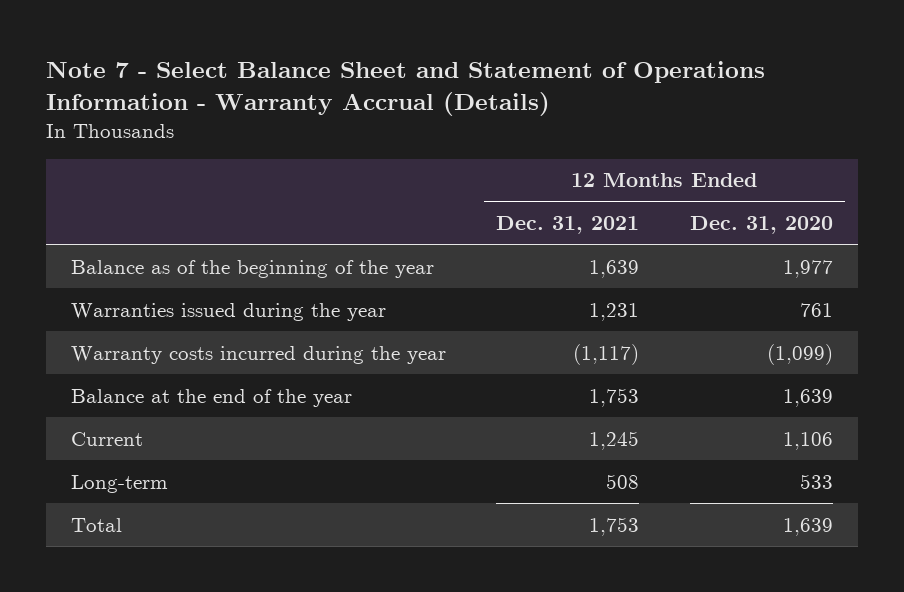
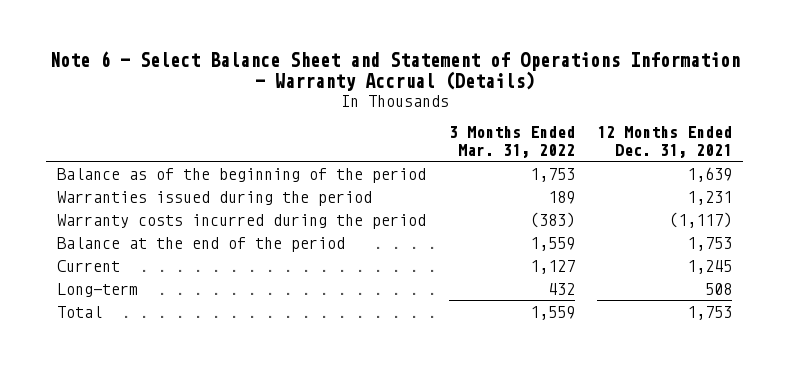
- Note 7 - Select Balance Sheet and Statement of Operations Information - Warranty Accrual (Details)
+ Note 6 - Select Balance Sheet and Statement of Operations Information - Warranty Accrual (Details)
- | 12 Months Ended Dec. 31, 2021 | 12 Months Ended Dec. 31, 2020
+ | 3 Months Ended Mar. 31, 2022 | 12 Months Ended Dec. 31, 2021
- Balance as of the beginning of the year | 1,639 | 1,977
- Warranties issued during the year | 1,231 | 761
- Warranty costs incurred during the year | (1,117) | (1,099)
- Balance at the end of the year | 1,753 | 1,639
+ Balance as of the beginning of the period | 1,753 | 1,639
+ Warranties issued during the period | 189 | 1,231
+ Warranty costs incurred during the period | (383) | (1,117)
+ Balance at the end of the period | 1,559 | 1,753

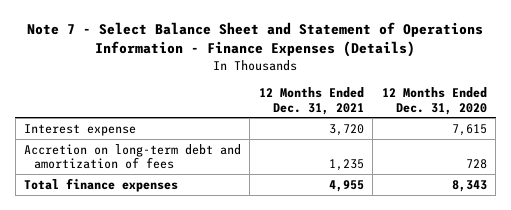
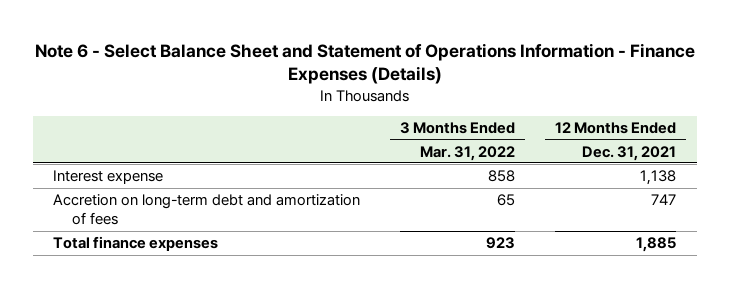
- Note 7 - Select Balance Sheet and Statement of Operations Information - Finance Expenses (Details)
+ Note 6 - Select Balance Sheet and Statement of Operations Information - Finance Expenses (Details)
- | 12 Months Ended Dec. 31, 2021 | 12 Months Ended Dec. 31, 2020
+ | 3 Months Ended Mar. 31, 2022 | 12 Months Ended Dec. 31, 2021
- Interest expense | 3,720 | 7,615
- Accretion on long-term debt and amortization of fees | 1,235 | 728
- Total finance expenses | 4,955 | 8,343
+ Interest expense | 858 | 1,138
+ Accretion on long-term debt and amortization of fees | 65 | 747
+ Total finance expenses | 923 | 1,885

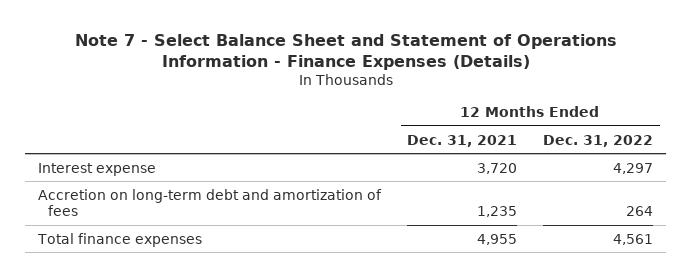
- Note 6 - Select Balance Sheet and Statement of Operations Information - Finance Expenses (Details)
+ Note 7 - Select Balance Sheet and Statement of Operations Information - Finance Expenses (Details)
- | 3 Months Ended Mar. 31, 2022 | 12 Months Ended Dec. 31, 2021
+ | 12 Months Ended Dec. 31, 2021 | 12 Months Ended Dec. 31, 2022
- Interest expense | 858 | 1,138
- Accretion on long-term debt and amortization of fees | 65 | 747
- Total finance expenses | 923 | 1,885
+ Interest expense | 3,720 | 4,297
+ Accretion on long-term debt and amortization of fees | 1,235 | 264
+ Total finance expenses | 4,955 | 4,561

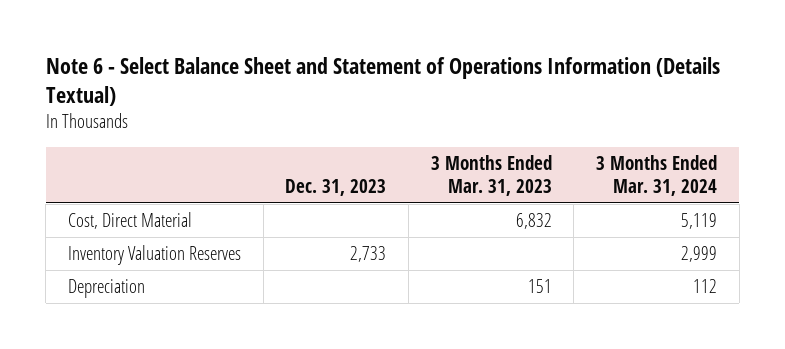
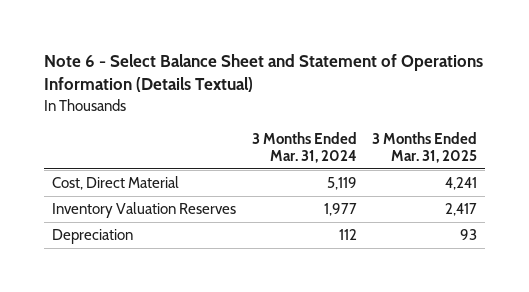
- | Dec. 31, 2023 | 3 Months Ended Mar. 31, 2023 | 3 Months Ended Mar. 31, 2024
+ | 3 Months Ended Mar. 31, 2024 | 3 Months Ended Mar. 31, 2025
- Inventory Valuation Reserves | 2,733 | | 2,999
+ Inventory Valuation Reserves | 1,977 | 2,417

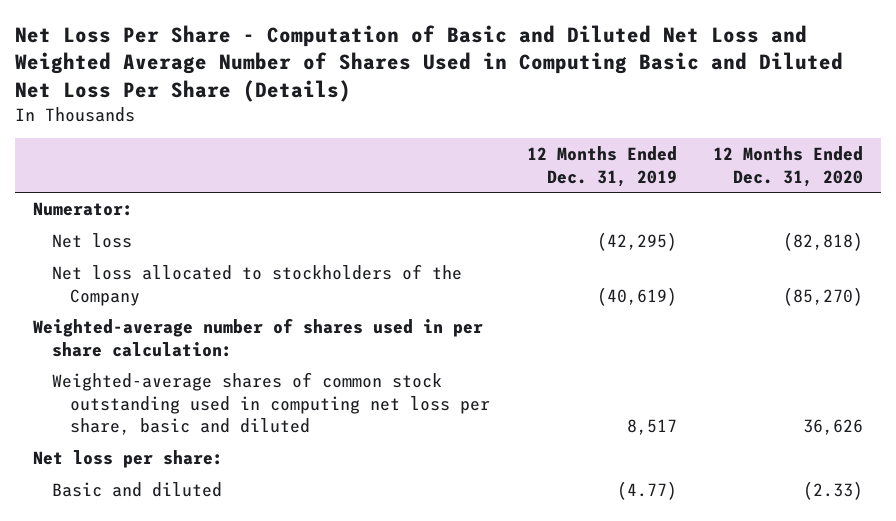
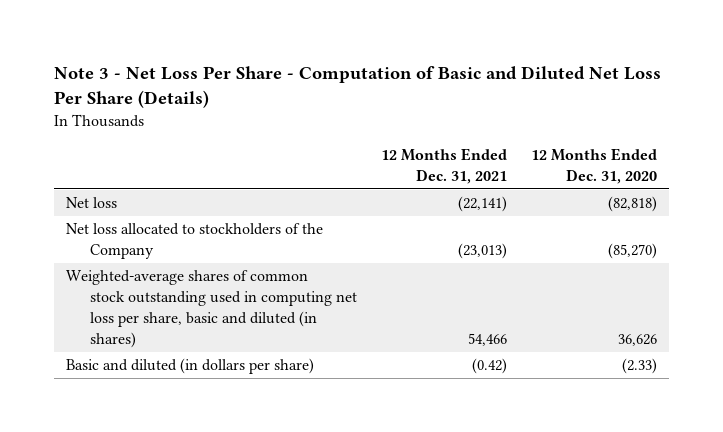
- Net Loss Per Share - Computation of Basic and Diluted Net Loss and Weighted Average Number of Shares Used in Computing Basic and Diluted Net Loss Per Share (Details)
+ Note 3 - Net Loss Per Share - Computation of Basic and Diluted Net Loss Per Share (Details)
- | 12 Months Ended Dec. 31, 2019 | 12 Months Ended Dec. 31, 2020
+ | 12 Months Ended Dec. 31, 2021 | 12 Months Ended Dec. 31, 2020
- Numerator:
- Weighted-average number of shares used in per share calculation:
- Weighted-average shares of common stock outstanding used in computing net loss per share, basic and diluted | 8,517 | 36,626
- Net loss per share:
- Basic and diluted | (4.77) | (2.33)
+ Weighted-average shares of common stock outstanding used in computing net loss per share, basic and diluted (in shares) | 54,466 | 36,626
+ Basic and diluted (in dollars per share) | (0.42) | (2.33)

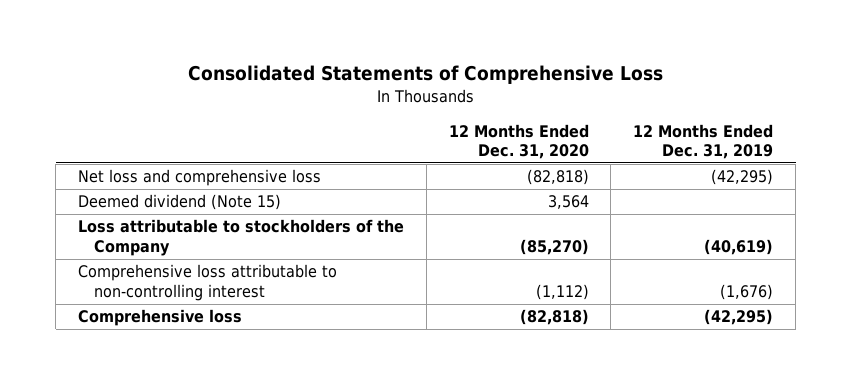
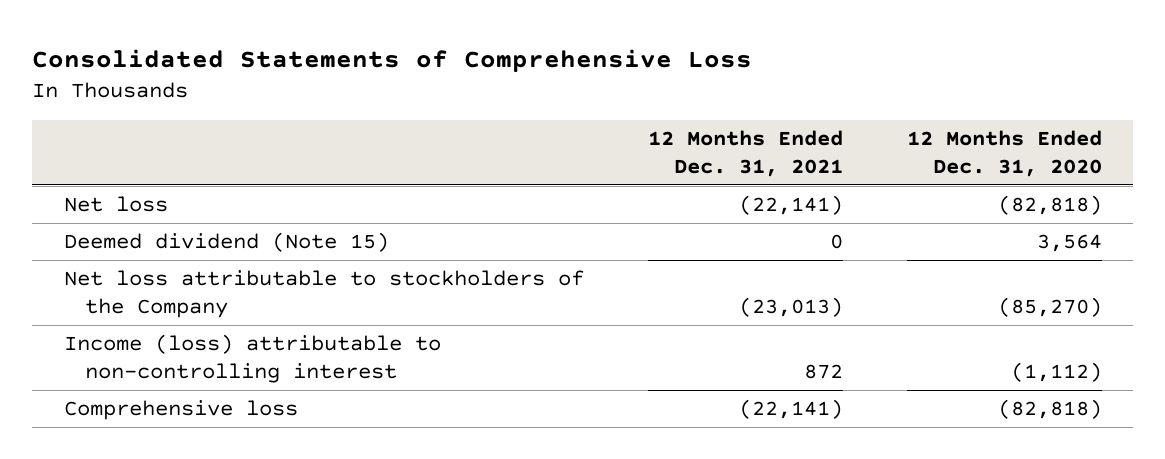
- | 12 Months Ended Dec. 31, 2020 | 12 Months Ended Dec. 31, 2019
+ | 12 Months Ended Dec. 31, 2021 | 12 Months Ended Dec. 31, 2020
- Net loss and comprehensive loss | (82,818) | (42,295)
+ Net loss | (22,141) | (82,818)
- Loss attributable to stockholders of the Company | (85,270) | (40,619)
- Comprehensive loss attributable to non-controlling interest | (1,112) | (1,676)
+ Net loss attributable to stockholders of the Company | (23,013) | (85,270)
+ Income (loss) attributable to non-controlling interest | 872 | (1,112)

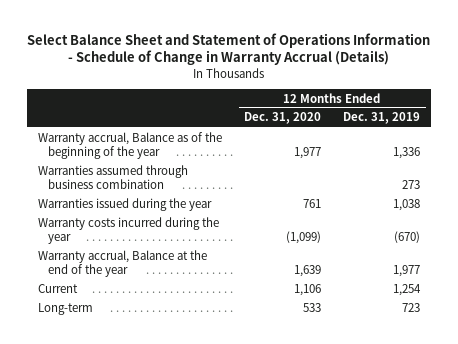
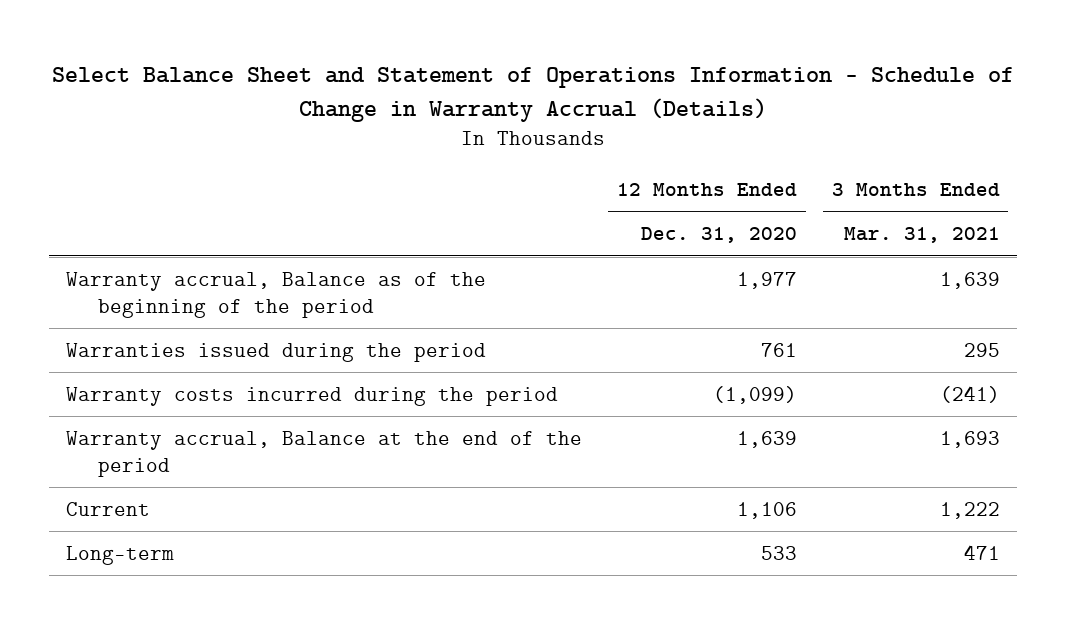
- | 12 Months Ended Dec. 31, 2020 | 12 Months Ended Dec. 31, 2019
+ | 12 Months Ended Dec. 31, 2020 | 3 Months Ended Mar. 31, 2021
- Warranty accrual, Balance as of the beginning of the year | 1,977 | 1,336
- Warranties assumed through business combination | | 273
- Warranties issued during the year | 761 | 1,038
- Warranty costs incurred during the year | (1,099) | (670)
- Warranty accrual, Balance at the end of the year | 1,639 | 1,977
+ Warranty accrual, Balance as of the beginning of the period | 1,977 | 1,639
+ Warranties issued during the period | 761 | 295
+ Warranty costs incurred during the period | (1,099) | (241)
+ Warranty accrual, Balance at the end of the period | 1,639 | 1,693

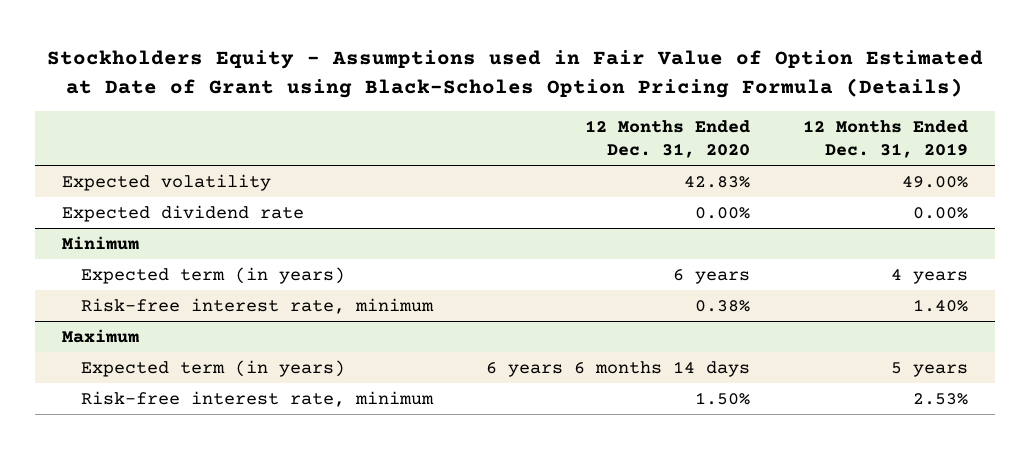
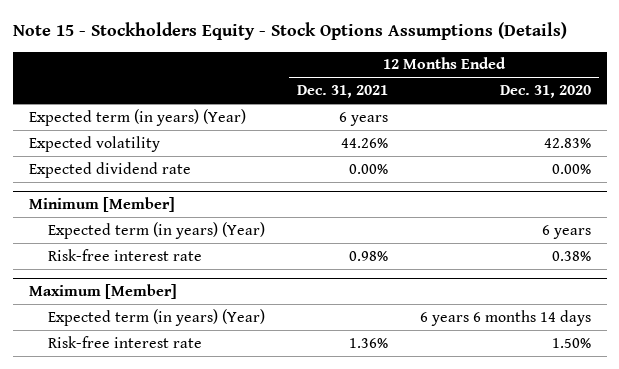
- Stockholders Equity - Assumptions used in Fair Value of Option Estimated at Date of Grant using Black-Scholes Option Pricing Formula (Details)
+ Note 15 - Stockholders Equity - Stock Options Assumptions (Details)
- | 12 Months Ended Dec. 31, 2020 | 12 Months Ended Dec. 31, 2019
+ | 12 Months Ended Dec. 31, 2021 | 12 Months Ended Dec. 31, 2020
+ Expected term (in years) (Year) | 6 years |
- Minimum
- Expected term (in years) | 6 years | 4 years
- Risk-free interest rate, minimum | 0.38% | 1.40%
- Maximum
- Expected term (in years) | 6 years 6 months 14 days | 5 years
- Risk-free interest rate, minimum | 1.50% | 2.53%
+ Minimum [Member]
+ Expected term (in years) (Year) | | 6 years
+ Risk-free interest rate | 0.98% | 0.38%
+ Maximum [Member]
+ Expected term (in years) (Year) | | 6 years 6 months 14 days
+ Risk-free interest rate | 1.36% | 1.50%

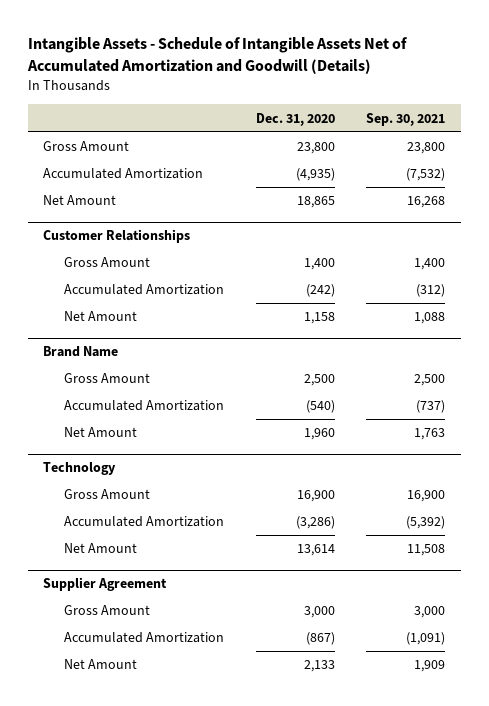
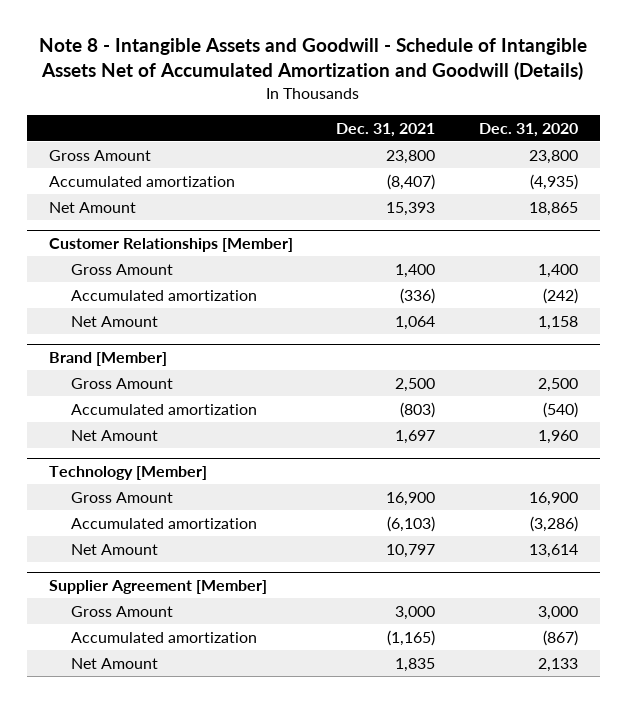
- Intangible Assets - Schedule of Intangible Assets Net of Accumulated Amortization and Goodwill (Details)
+ Note 8 - Intangible Assets and Goodwill - Schedule of Intangible Assets Net of Accumulated Amortization and Goodwill (Details)
- | Dec. 31, 2020 | Sep. 30, 2021
+ | Dec. 31, 2021 | Dec. 31, 2020
- Accumulated Amortization | (4,935) | (7,532)
+ Accumulated amortization | (8,407) | (4,935)
- Customer Relationships
+ Customer Relationships [Member]
- Accumulated Amortization | (242) | (312)
+ Accumulated amortization | (336) | (242)
- Brand Name
+ Brand [Member]
- Accumulated Amortization | (540) | (737)
+ Accumulated amortization | (803) | (540)
- Technology
+ Technology [Member]
- Accumulated Amortization | (3,286) | (5,392)
+ Accumulated amortization | (6,103) | (3,286)
- Supplier Agreement
+ Supplier Agreement [Member]
- Accumulated Amortization | (867) | (1,091)
+ Accumulated amortization | (1,165) | (867)

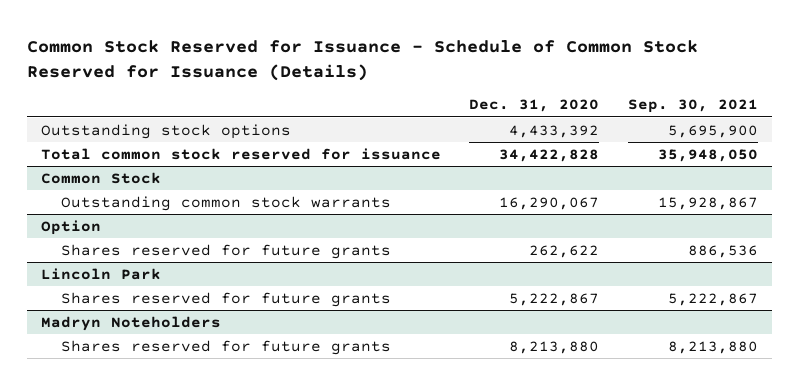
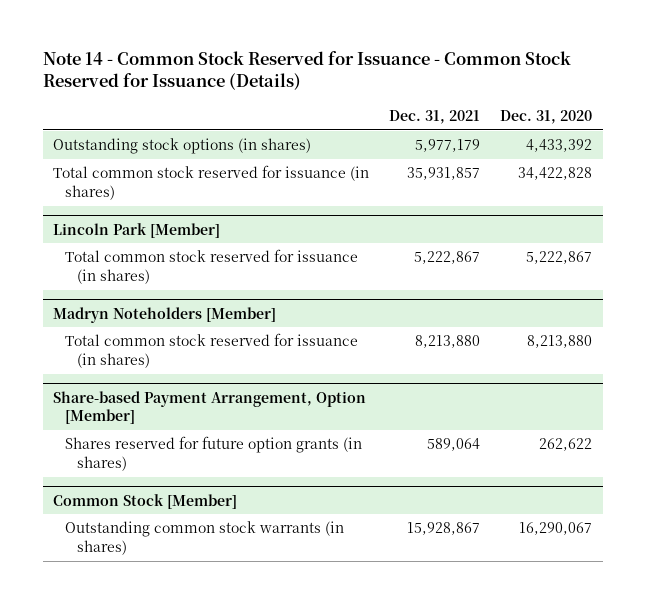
- Common Stock Reserved for Issuance - Schedule of Common Stock Reserved for Issuance (Details)
+ Note 14 - Common Stock Reserved for Issuance - Common Stock Reserved for Issuance (Details)
- | Dec. 31, 2020 | Sep. 30, 2021
+ | Dec. 31, 2021 | Dec. 31, 2020
- Outstanding stock options | 4,433,392 | 5,695,900
- Total common stock reserved for issuance | 34,422,828 | 35,948,050
- Common Stock
- Outstanding common stock warrants | 16,290,067 | 15,928,867
- Option
- Shares reserved for future grants | 262,622 | 886,536
- Lincoln Park
- Shares reserved for future grants | 5,222,867 | 5,222,867
- Madryn Noteholders
- Shares reserved for future grants | 8,213,880 | 8,213,880
+ Outstanding stock options (in shares) | 5,977,179 | 4,433,392
+ Total common stock reserved for issuance (in shares) | 35,931,857 | 34,422,828
+ Lincoln Park [Member]
+ Total common stock reserved for issuance (in shares) | 5,222,867 | 5,222,867
+ Madryn Noteholders [Member]
+ Total common stock reserved for issuance (in shares) | 8,213,880 | 8,213,880
+ Share-based Payment Arrangement, Option [Member]
+ Shares reserved for future option grants (in shares) | 589,064 | 262,622
+ Common Stock [Member]
+ Outstanding common stock warrants (in shares) | 15,928,867 | 16,290,067

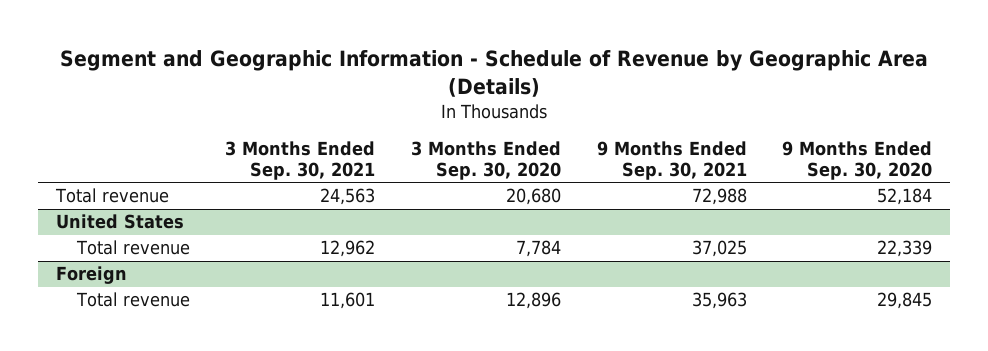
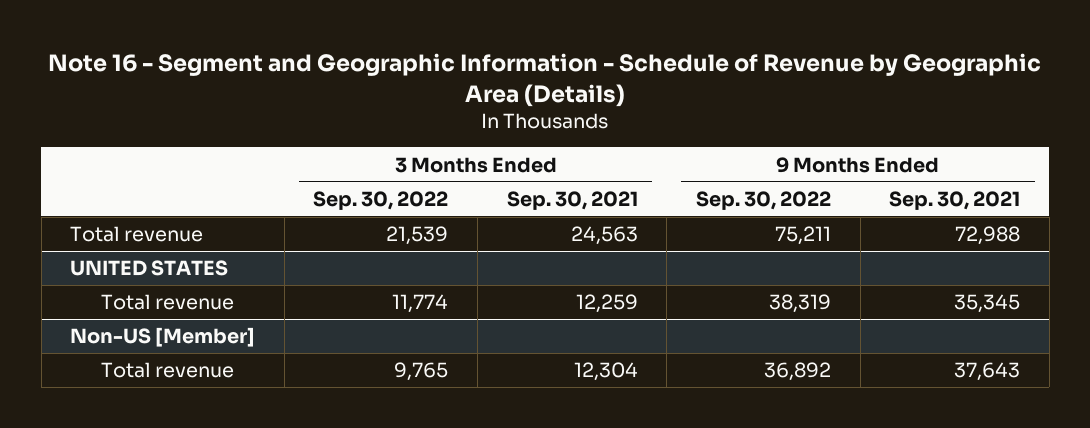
- Segment and Geographic Information - Schedule of Revenue by Geographic Area (Details)
+ Note 16 - Segment and Geographic Information - Schedule of Revenue by Geographic Area (Details)
- | 3 Months Ended Sep. 30, 2021 | 3 Months Ended Sep. 30, 2020 | 9 Months Ended Sep. 30, 2021 | 9 Months Ended Sep. 30, 2020
+ | 3 Months Ended Sep. 30, 2022 | 3 Months Ended Sep. 30, 2021 | 9 Months Ended Sep. 30, 2022 | 9 Months Ended Sep. 30, 2021
- United States
- Total revenue | 12,962 | 7,784 | 37,025 | 22,339
- Foreign
- Total revenue | 11,601 | 12,896 | 35,963 | 29,845
+ UNITED STATES
+ Total revenue | 11,774 | 12,259 | 38,319 | 35,345
+ Non-US [Member]
+ Total revenue | 9,765 | 12,304 | 36,892 | 37,643

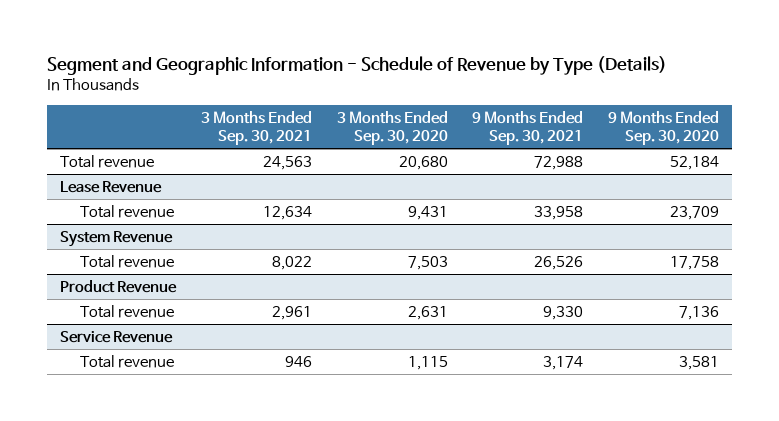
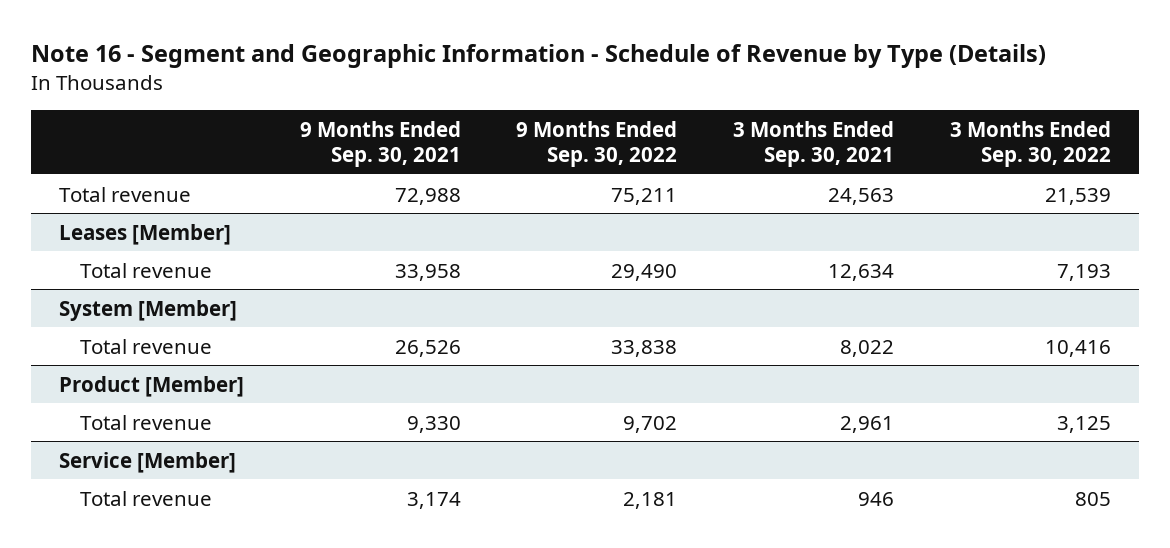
- Segment and Geographic Information - Schedule of Revenue by Type (Details)
+ Note 16 - Segment and Geographic Information - Schedule of Revenue by Type (Details)
- | 3 Months Ended Sep. 30, 2021 | 3 Months Ended Sep. 30, 2020 | 9 Months Ended Sep. 30, 2021 | 9 Months Ended Sep. 30, 2020
+ | 9 Months Ended Sep. 30, 2021 | 9 Months Ended Sep. 30, 2022 | 3 Months Ended Sep. 30, 2021 | 3 Months Ended Sep. 30, 2022
- Lease Revenue
+ Leases [Member]
- System Revenue
+ System [Member]
- Product Revenue
+ Product [Member]
- Service Revenue
+ Service [Member]

